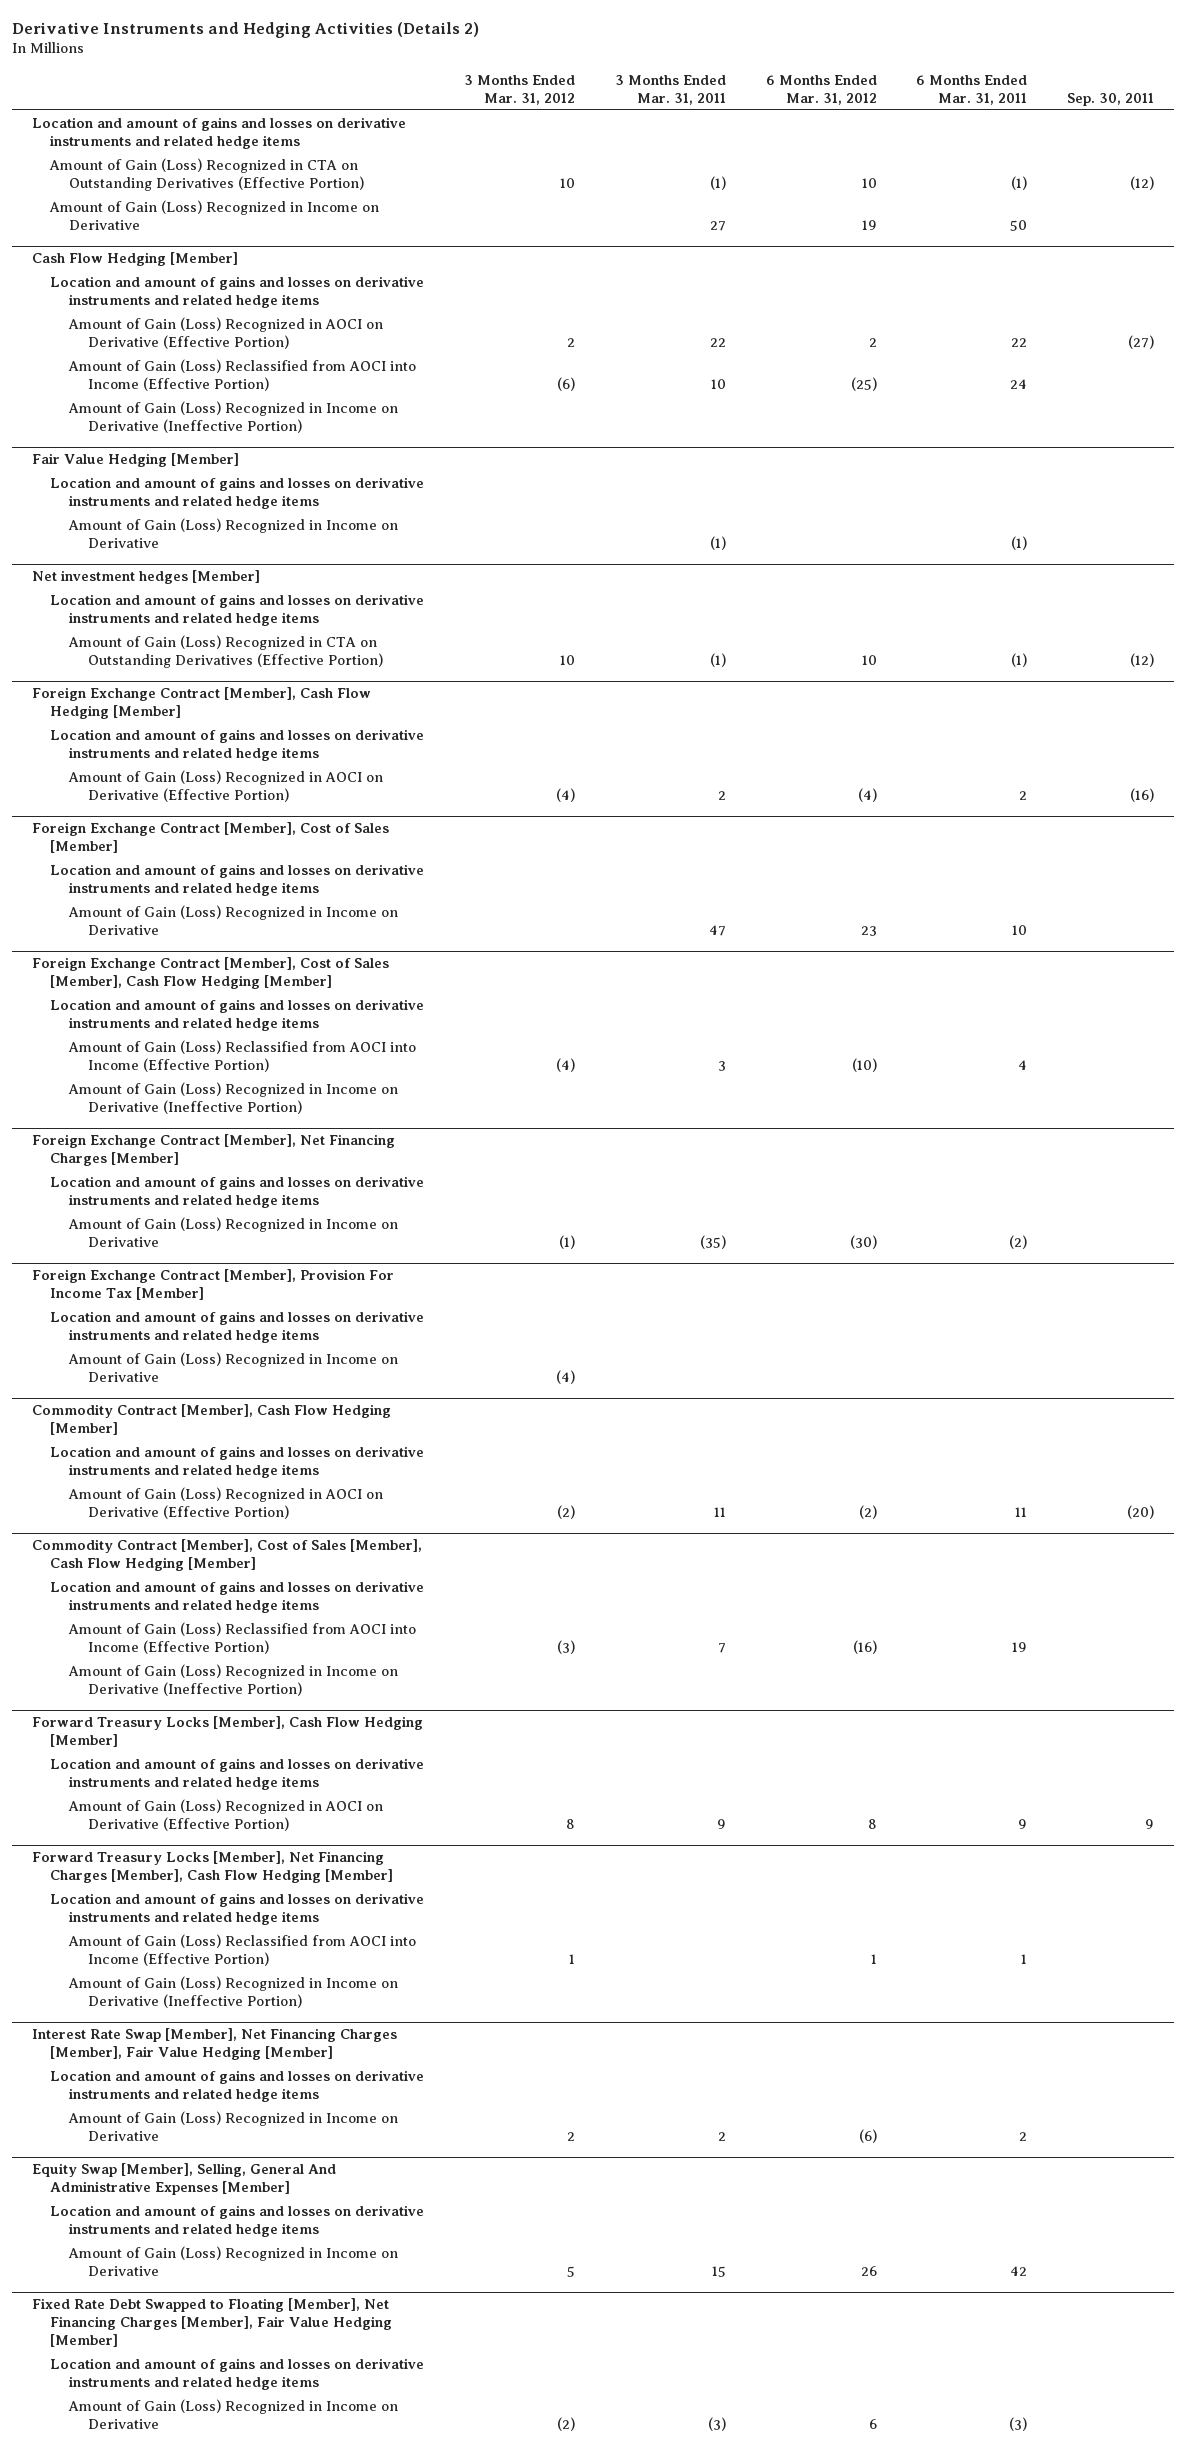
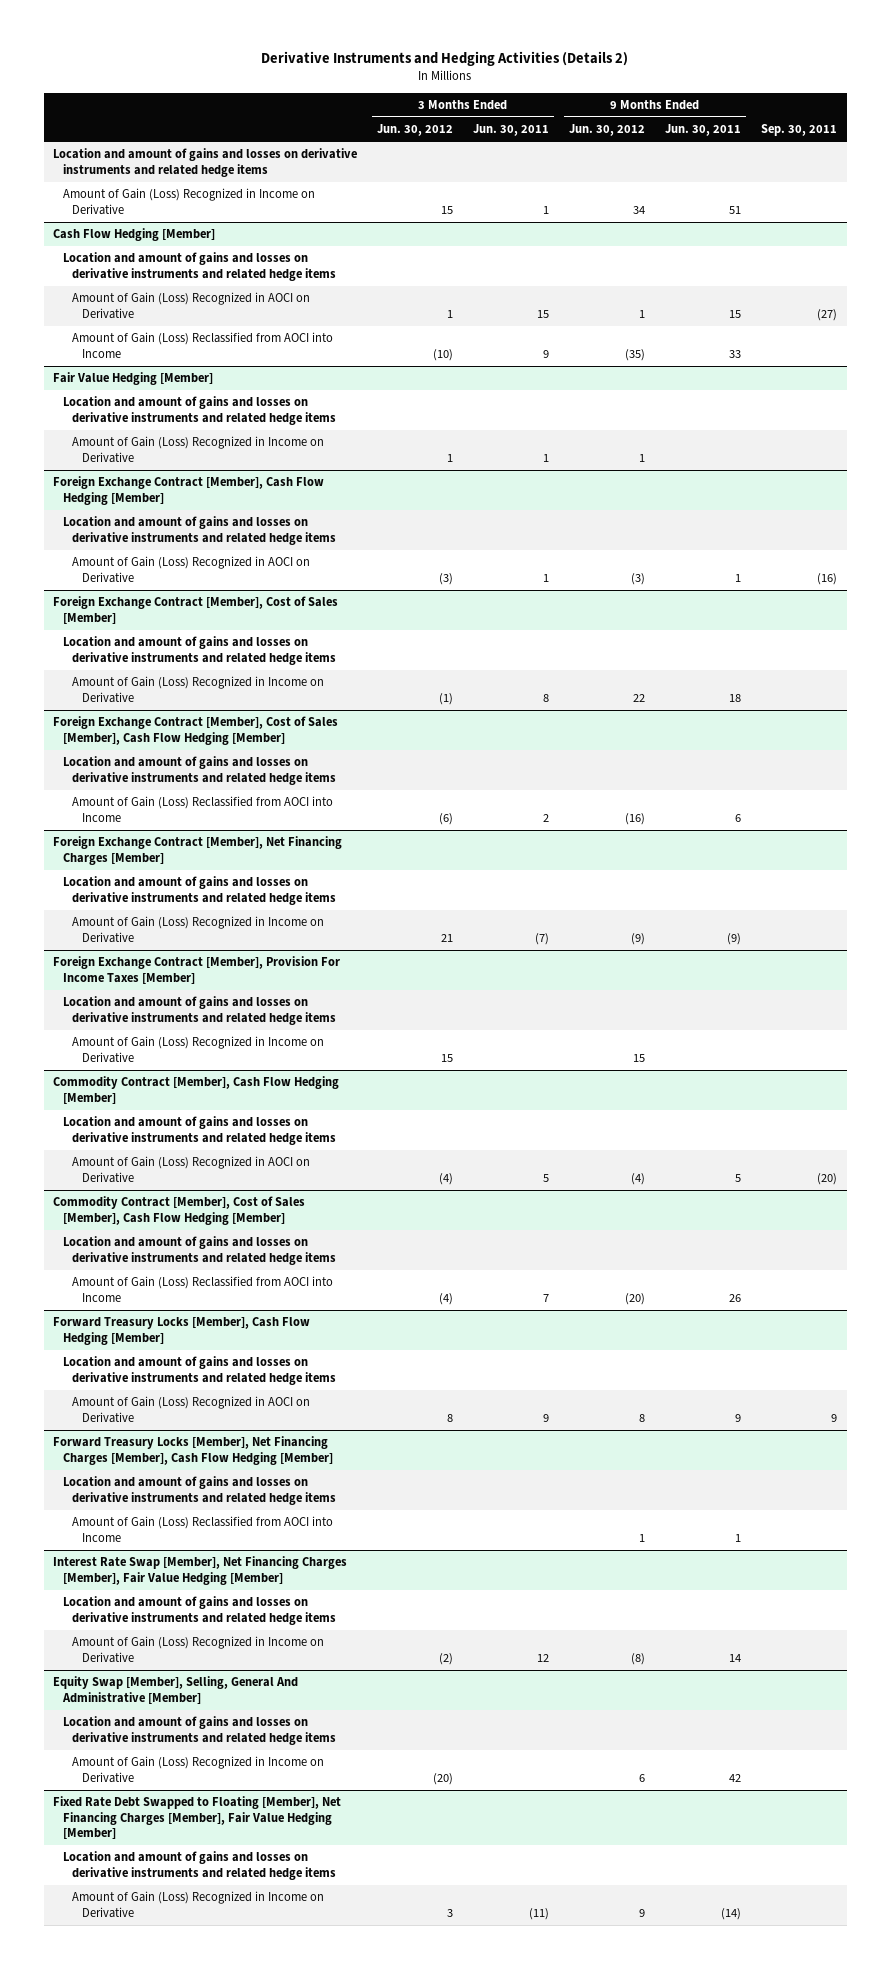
- | 3 Months Ended Mar. 31, 2012 | 3 Months Ended Mar. 31, 2011 | 6 Months Ended Mar. 31, 2012 | 6 Months Ended Mar. 31, 2011 | Sep. 30, 2011
+ | 3 Months Ended Jun. 30, 2012 | 3 Months Ended Jun. 30, 2011 | 9 Months Ended Jun. 30, 2012 | 9 Months Ended Jun. 30, 2011 | Sep. 30, 2011
- Amount of Gain (Loss) Recognized in CTA on Outstanding Derivatives (Effective Portion) | 10 | (1) | 10 | (1) | (12)
@ Cash Flow Hedging [Member]
- Amount of Gain (Loss) Recognized in AOCI on Derivative (Effective Portion) | 2 | 22 | 2 | 22 | (27)
- Amount of Gain (Loss) Reclassified from AOCI into Income (Effective Portion) | (6) | 10 | (25) | 24 |
- Amount of Gain (Loss) Recognized in Income on Derivative (Ineffective Portion)
+ Amount of Gain (Loss) Recognized in AOCI on Derivative | 1 | 15 | 1 | 15 | (27)
+ Amount of Gain (Loss) Reclassified from AOCI into Income | (10) | 9 | (35) | 33 |
- Net investment hedges [Member]
- Location and amount of gains and losses on derivative instruments and related hedge items
- Amount of Gain (Loss) Recognized in CTA on Outstanding Derivatives (Effective Portion) | 10 | (1) | 10 | (1) | (12)
@ Foreign Exchange Contract [Member], Cash Flow Hedging [Member]
- Amount of Gain (Loss) Recognized in AOCI on Derivative (Effective Portion) | (4) | 2 | (4) | 2 | (16)
+ Amount of Gain (Loss) Recognized in AOCI on Derivative | (3) | 1 | (3) | 1 | (16)
@ Foreign Exchange Contract [Member], Cost of Sales [Member], Cash Flow Hedging [Member]
- Amount of Gain (Loss) Reclassified from AOCI into Income (Effective Portion) | (4) | 3 | (10) | 4 |
- Amount of Gain (Loss) Recognized in Income on Derivative (Ineffective Portion)
+ Amount of Gain (Loss) Reclassified from AOCI into Income | (6) | 2 | (16) | 6 |
- Foreign Exchange Contract [Member], Provision For Income Tax [Member]
+ Foreign Exchange Contract [Member], Provision For Income Taxes [Member]
@ Commodity Contract [Member], Cash Flow Hedging [Member]
- Amount of Gain (Loss) Recognized in AOCI on Derivative (Effective Portion) | (2) | 11 | (2) | 11 | (20)
+ Amount of Gain (Loss) Recognized in AOCI on Derivative | (4) | 5 | (4) | 5 | (20)
@ Commodity Contract [Member], Cost of Sales [Member], Cash Flow Hedging [Member]
- Amount of Gain (Loss) Reclassified from AOCI into Income (Effective Portion) | (3) | 7 | (16) | 19 |
- Amount of Gain (Loss) Recognized in Income on Derivative (Ineffective Portion)
+ Amount of Gain (Loss) Reclassified from AOCI into Income | (4) | 7 | (20) | 26 |
@ Forward Treasury Locks [Member], Cash Flow Hedging [Member]
- Amount of Gain (Loss) Recognized in AOCI on Derivative (Effective Portion) | 8 | 9 | 8 | 9 | 9
+ Amount of Gain (Loss) Recognized in AOCI on Derivative | 8 | 9 | 8 | 9 | 9
@ Forward Treasury Locks [Member], Net Financing Charges [Member], Cash Flow Hedging [Member]
- Amount of Gain (Loss) Reclassified from AOCI into Income (Effective Portion) | 1 | | 1 | 1 |
- Amount of Gain (Loss) Recognized in Income on Derivative (Ineffective Portion)
+ Amount of Gain (Loss) Reclassified from AOCI into Income | | | 1 | 1 |
- Equity Swap [Member], Selling, General And Administrative Expenses [Member]
+ Equity Swap [Member], Selling, General And Administrative [Member]

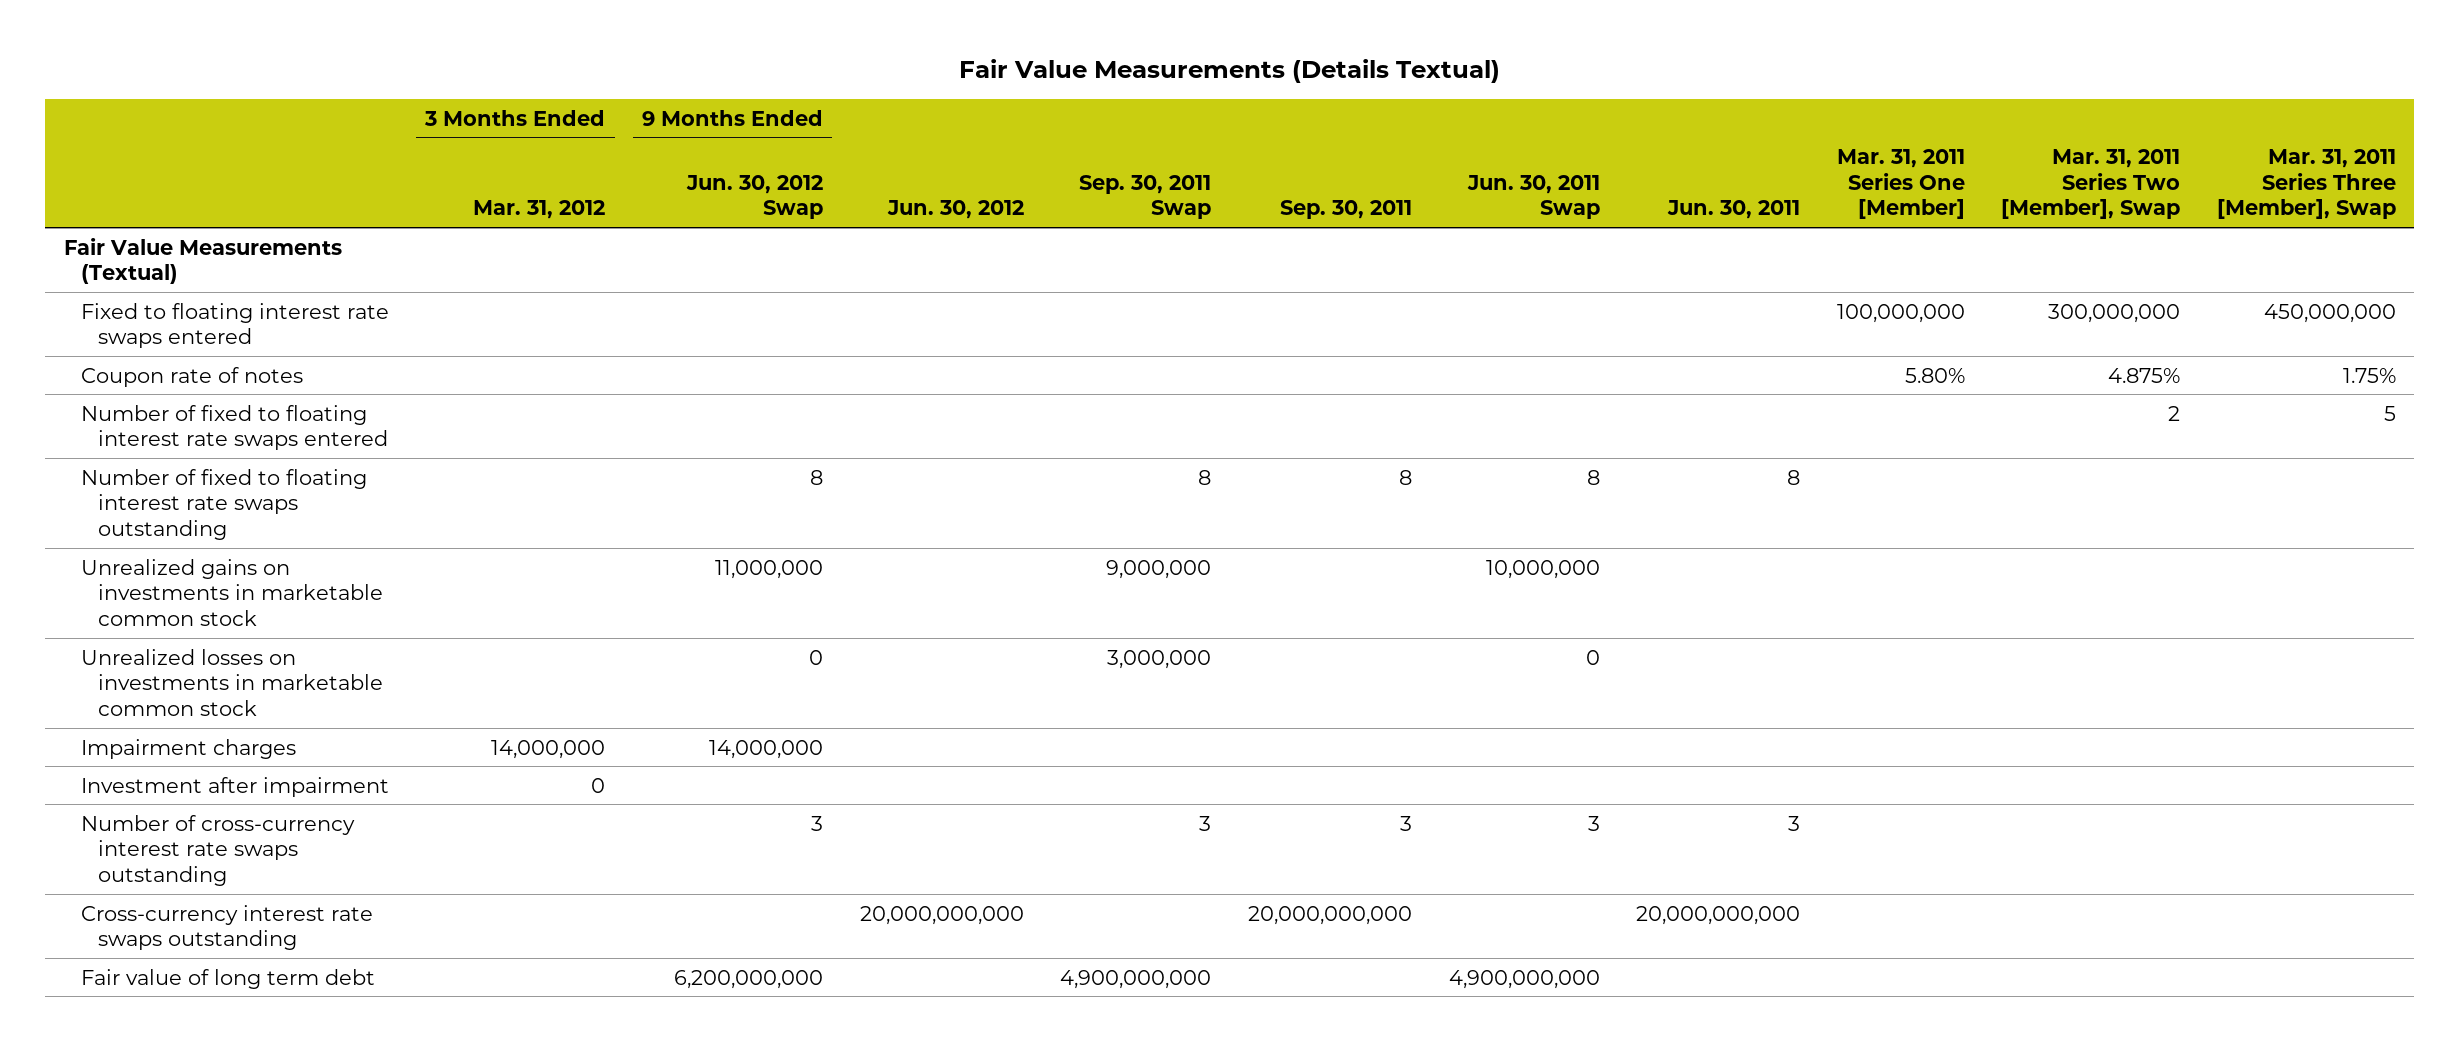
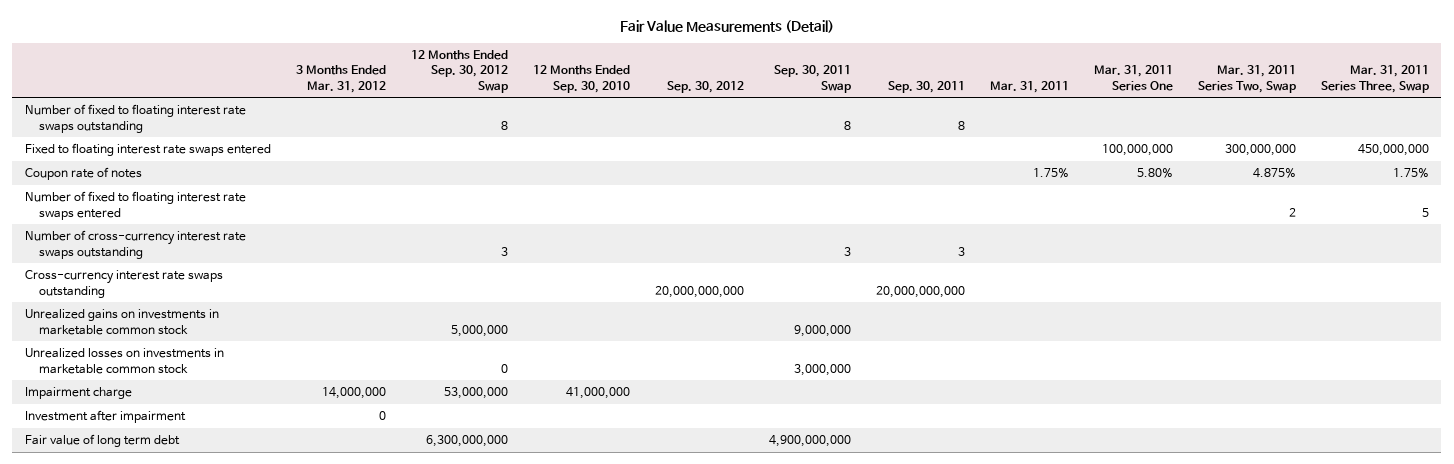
- Fair Value Measurements (Details Textual)
+ Fair Value Measurements (Detail)
- | 3 Months Ended Mar. 31, 2012 | 9 Months Ended Jun. 30, 2012 Swap | Jun. 30, 2012 | Sep. 30, 2011 Swap | Sep. 30, 2011 | Jun. 30, 2011 Swap | Jun. 30, 2011 | Mar. 31, 2011 Series One [Member] | Mar. 31, 2011 Series Two [Member], Swap | Mar. 31, 2011 Series Three [Member], Swap
+ | 3 Months Ended Mar. 31, 2012 | 12 Months Ended Sep. 30, 2012 Swap | 12 Months Ended Sep. 30, 2010 | Sep. 30, 2012 | Sep. 30, 2011 Swap | Sep. 30, 2011 | Mar. 31, 2011 | Mar. 31, 2011 Series One | Mar. 31, 2011 Series Two, Swap | Mar. 31, 2011 Series Three, Swap
- Fair Value Measurements (Textual)
moved up: Number of fixed to floating interest rate swaps outstanding | | 8 | | | 8 | 8 | | | |
moved up: Number of cross-currency interest rate swaps outstanding | | 3 | | | 3 | 3 | | | |
moved up: Cross-currency interest rate swaps outstanding | | | | 20,000,000,000 | | 20,000,000,000 | | | |
- Impairment charges | 14,000,000 | 14,000,000 | | | | | | | |
+ Impairment charge | 14,000,000 | 53,000,000 | 41,000,000 | | | | | | |

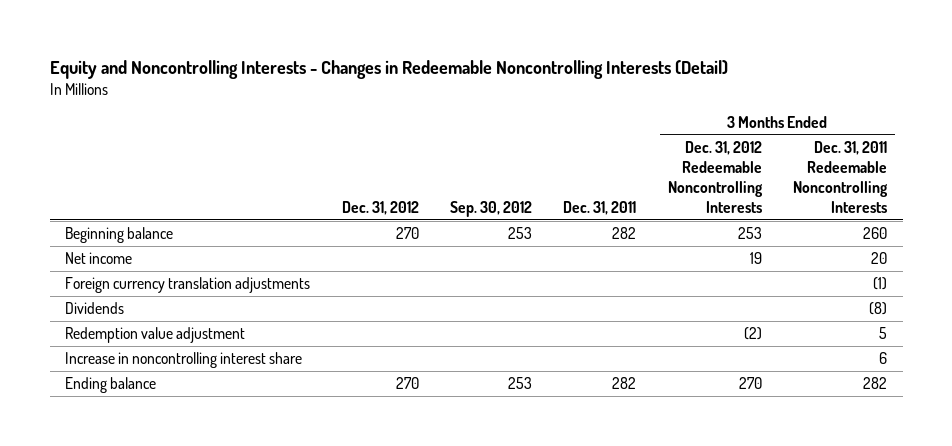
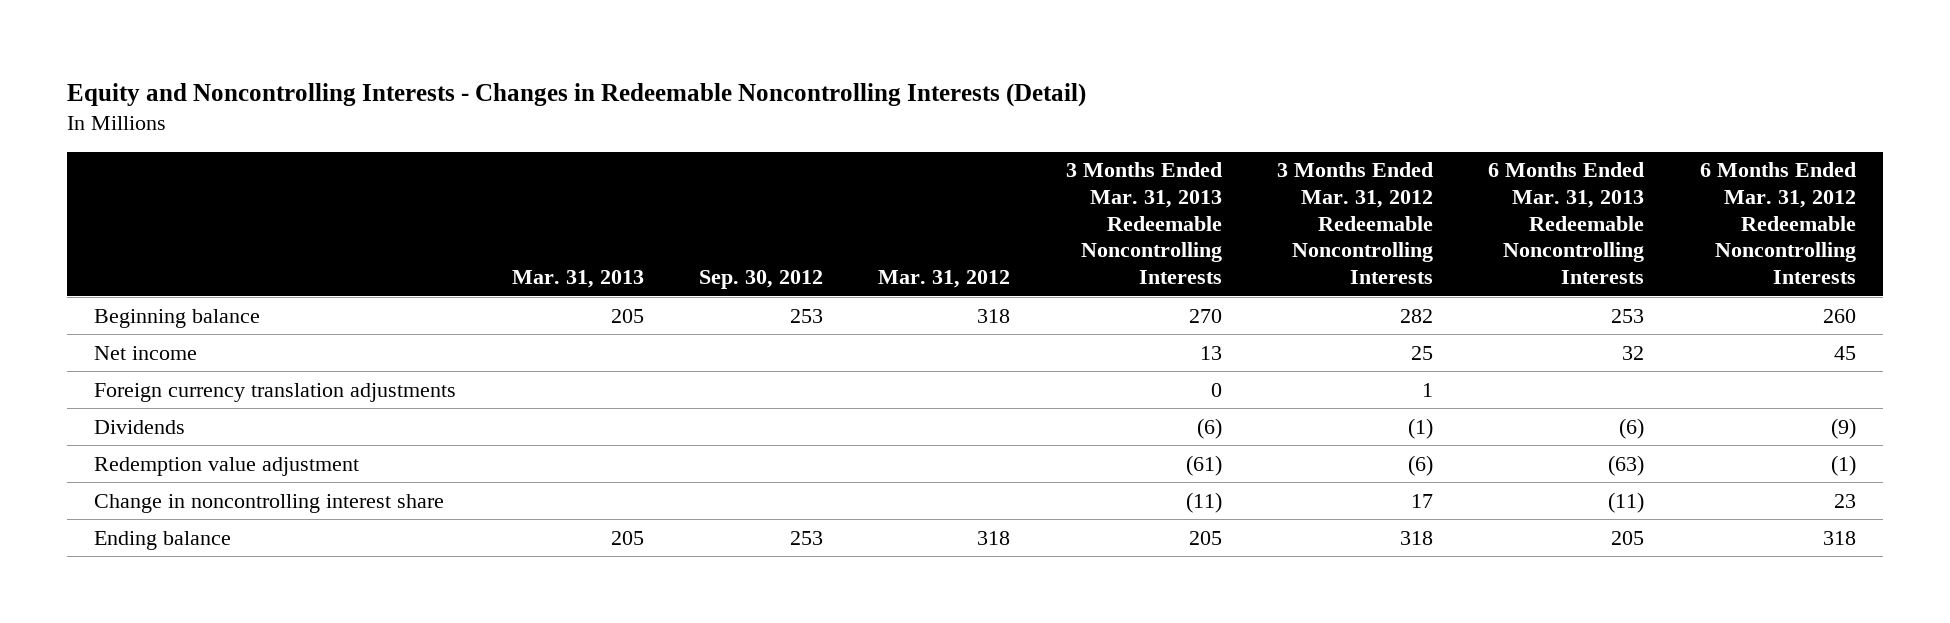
- | Dec. 31, 2012 | Sep. 30, 2012 | Dec. 31, 2011 | 3 Months Ended Dec. 31, 2012 Redeemable Noncontrolling Interests | 3 Months Ended Dec. 31, 2011 Redeemable Noncontrolling Interests
+ | Mar. 31, 2013 | Sep. 30, 2012 | Mar. 31, 2012 | 3 Months Ended Mar. 31, 2013 Redeemable Noncontrolling Interests | 3 Months Ended Mar. 31, 2012 Redeemable Noncontrolling Interests | 6 Months Ended Mar. 31, 2013 Redeemable Noncontrolling Interests | 6 Months Ended Mar. 31, 2012 Redeemable Noncontrolling Interests
- Increase in noncontrolling interest share | | | | | 6
+ Change in noncontrolling interest share | | | | (11) | 17 | (11) | 23

